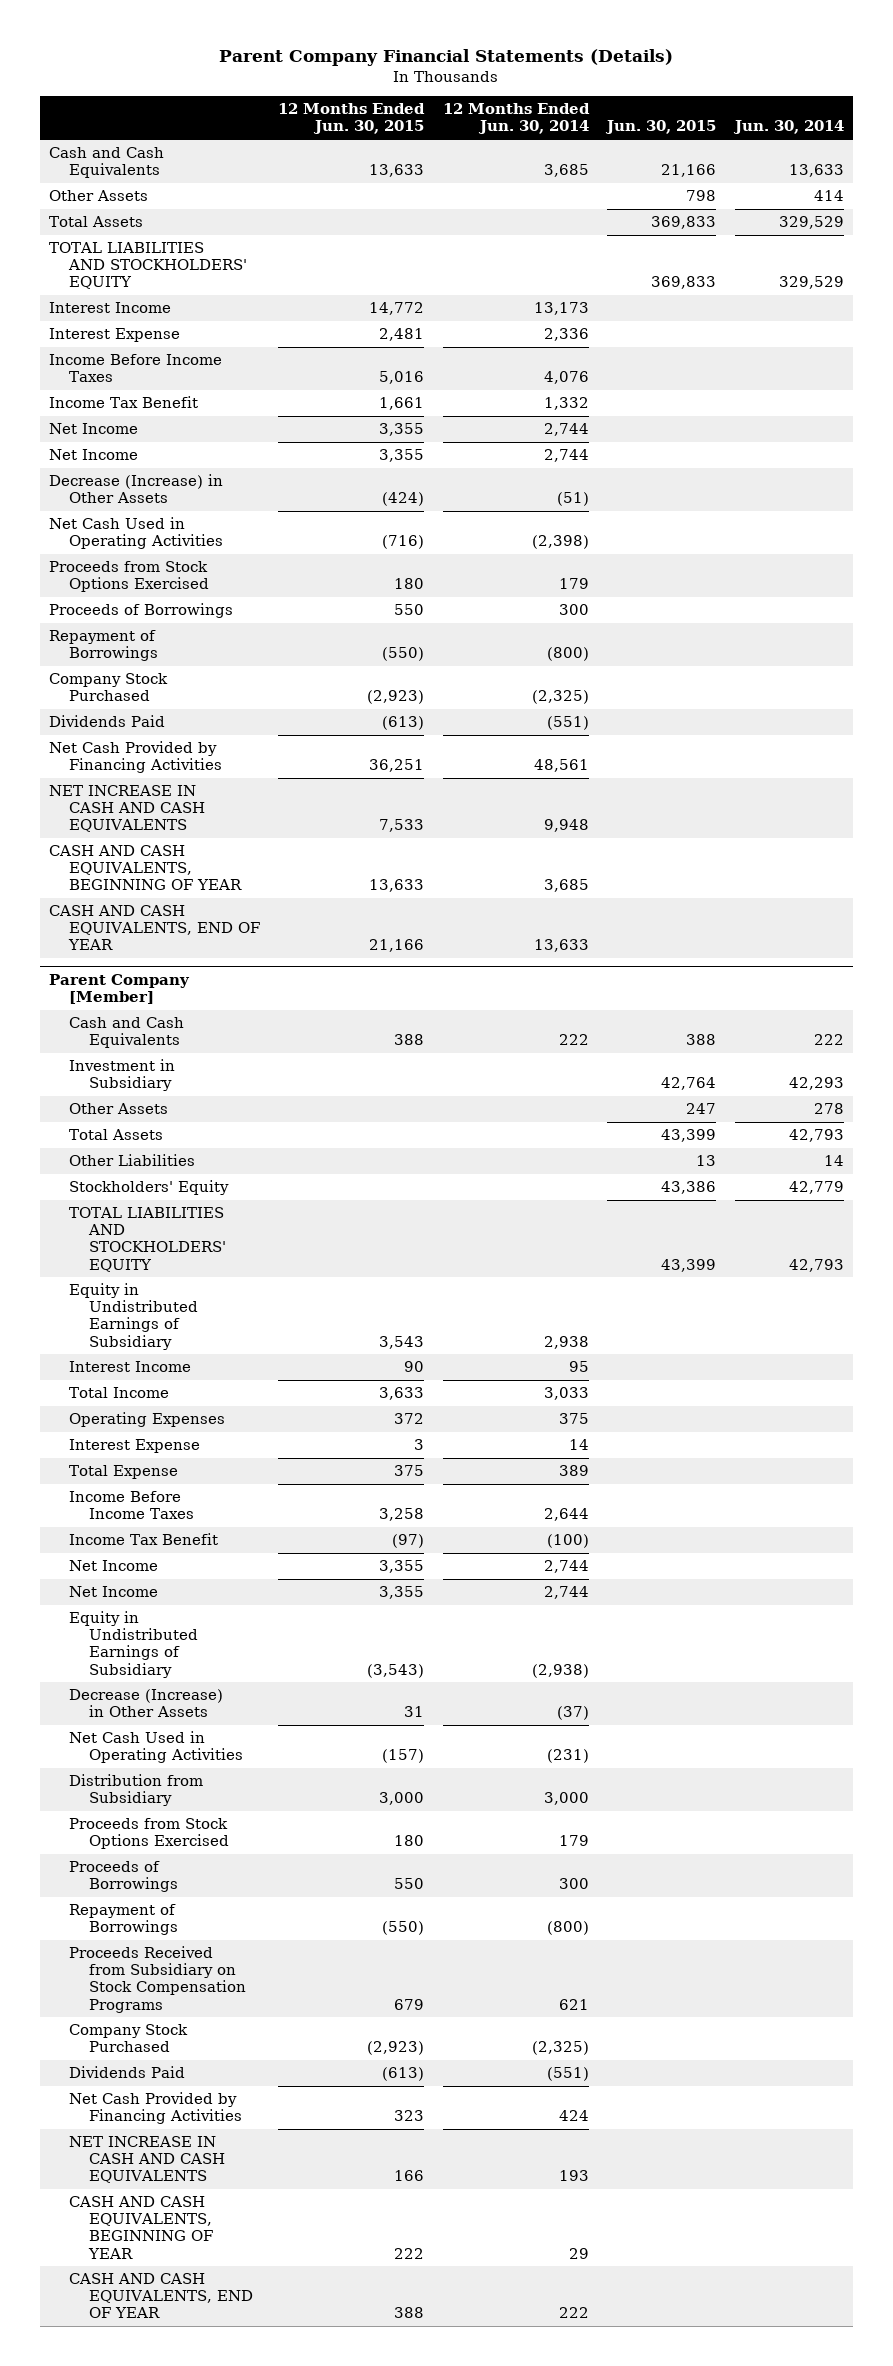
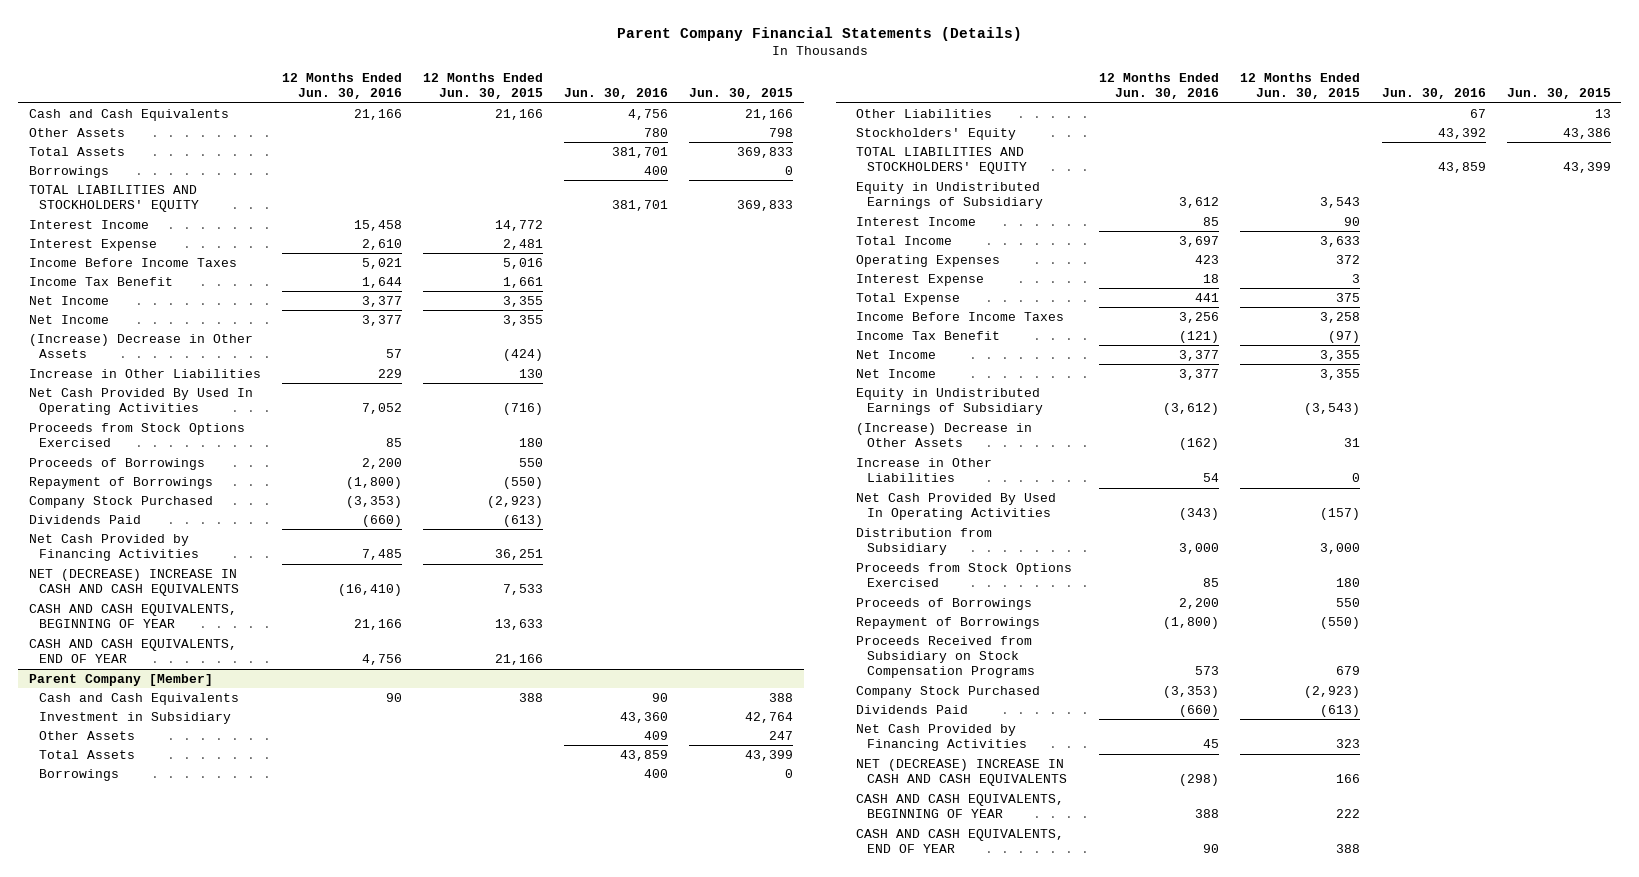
- | 12 Months Ended Jun. 30, 2015 | 12 Months Ended Jun. 30, 2014 | Jun. 30, 2015 | Jun. 30, 2014
+ | 12 Months Ended Jun. 30, 2016 | 12 Months Ended Jun. 30, 2015 | Jun. 30, 2016 | Jun. 30, 2015
- Cash and Cash Equivalents | 13,633 | 3,685 | 21,166 | 13,633
+ Cash and Cash Equivalents | 21,166 | 21,166 | 4,756 | 21,166
+ Borrowings | | | 400 | 0
- Decrease (Increase) in Other Assets | (424) | (51) | |
- Net Cash Used in Operating Activities | (716) | (2,398) | |
+ (Increase) Decrease in Other Assets | 57 | (424) | |
+ Increase in Other Liabilities | 229 | 130 | |
+ Net Cash Provided By Used In Operating Activities | 7,052 | (716) | |
- NET INCREASE IN CASH AND CASH EQUIVALENTS | 7,533 | 9,948 | |
+ NET (DECREASE) INCREASE IN CASH AND CASH EQUIVALENTS | (16,410) | 7,533 | |
@ Parent Company [Member]
+ Borrowings | | | 400 | 0
- Decrease (Increase) in Other Assets | 31 | (37) | |
- Net Cash Used in Operating Activities | (157) | (231) | |
+ (Increase) Decrease in Other Assets | (162) | 31 | |
+ Increase in Other Liabilities | 54 | 0 | |
+ Net Cash Provided By Used In Operating Activities | (343) | (157) | |
- NET INCREASE IN CASH AND CASH EQUIVALENTS | 166 | 193 | |
+ NET (DECREASE) INCREASE IN CASH AND CASH EQUIVALENTS | (298) | 166 | |

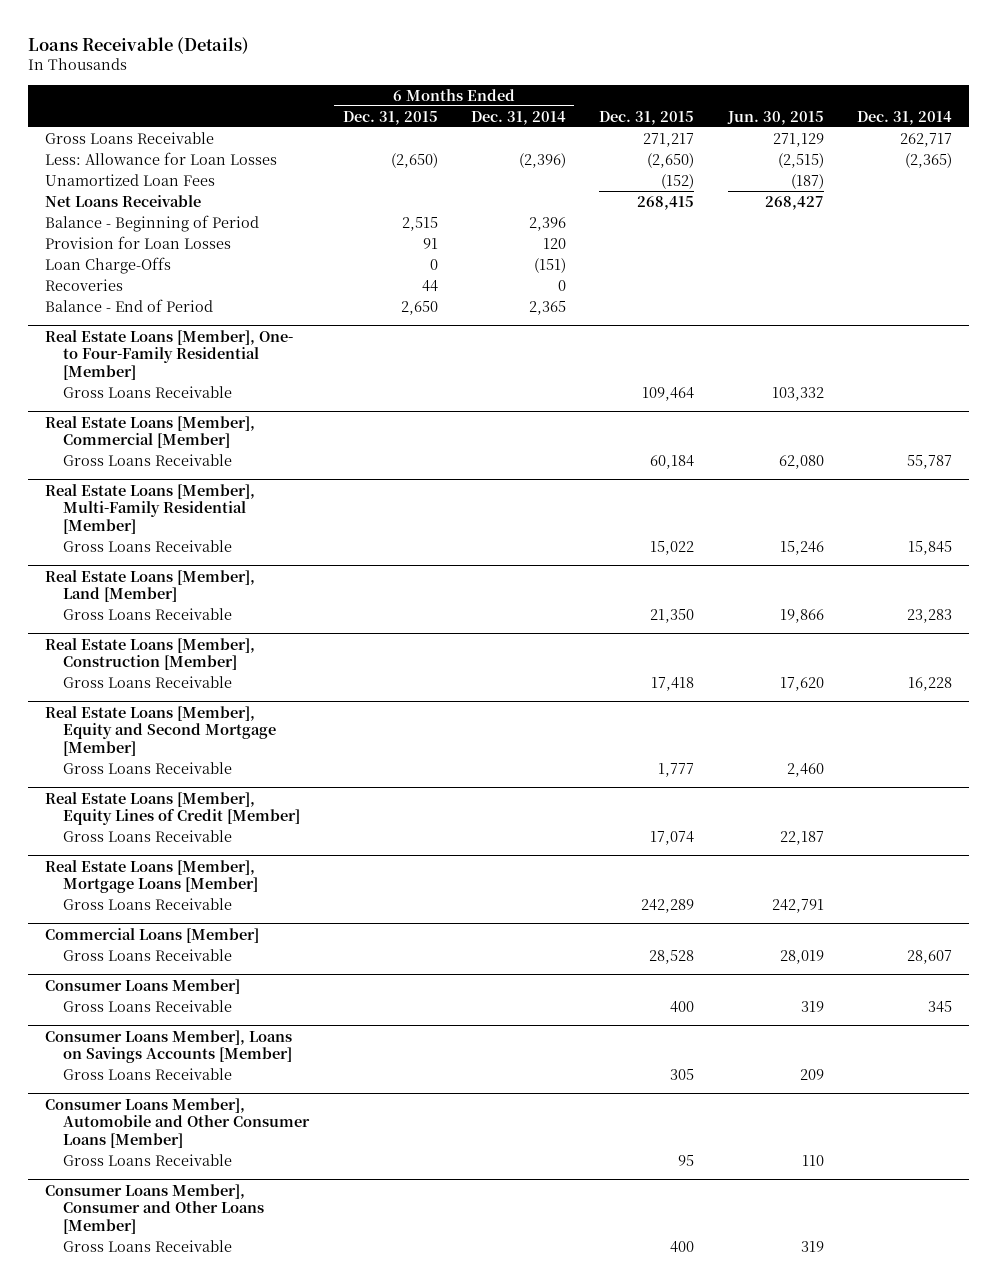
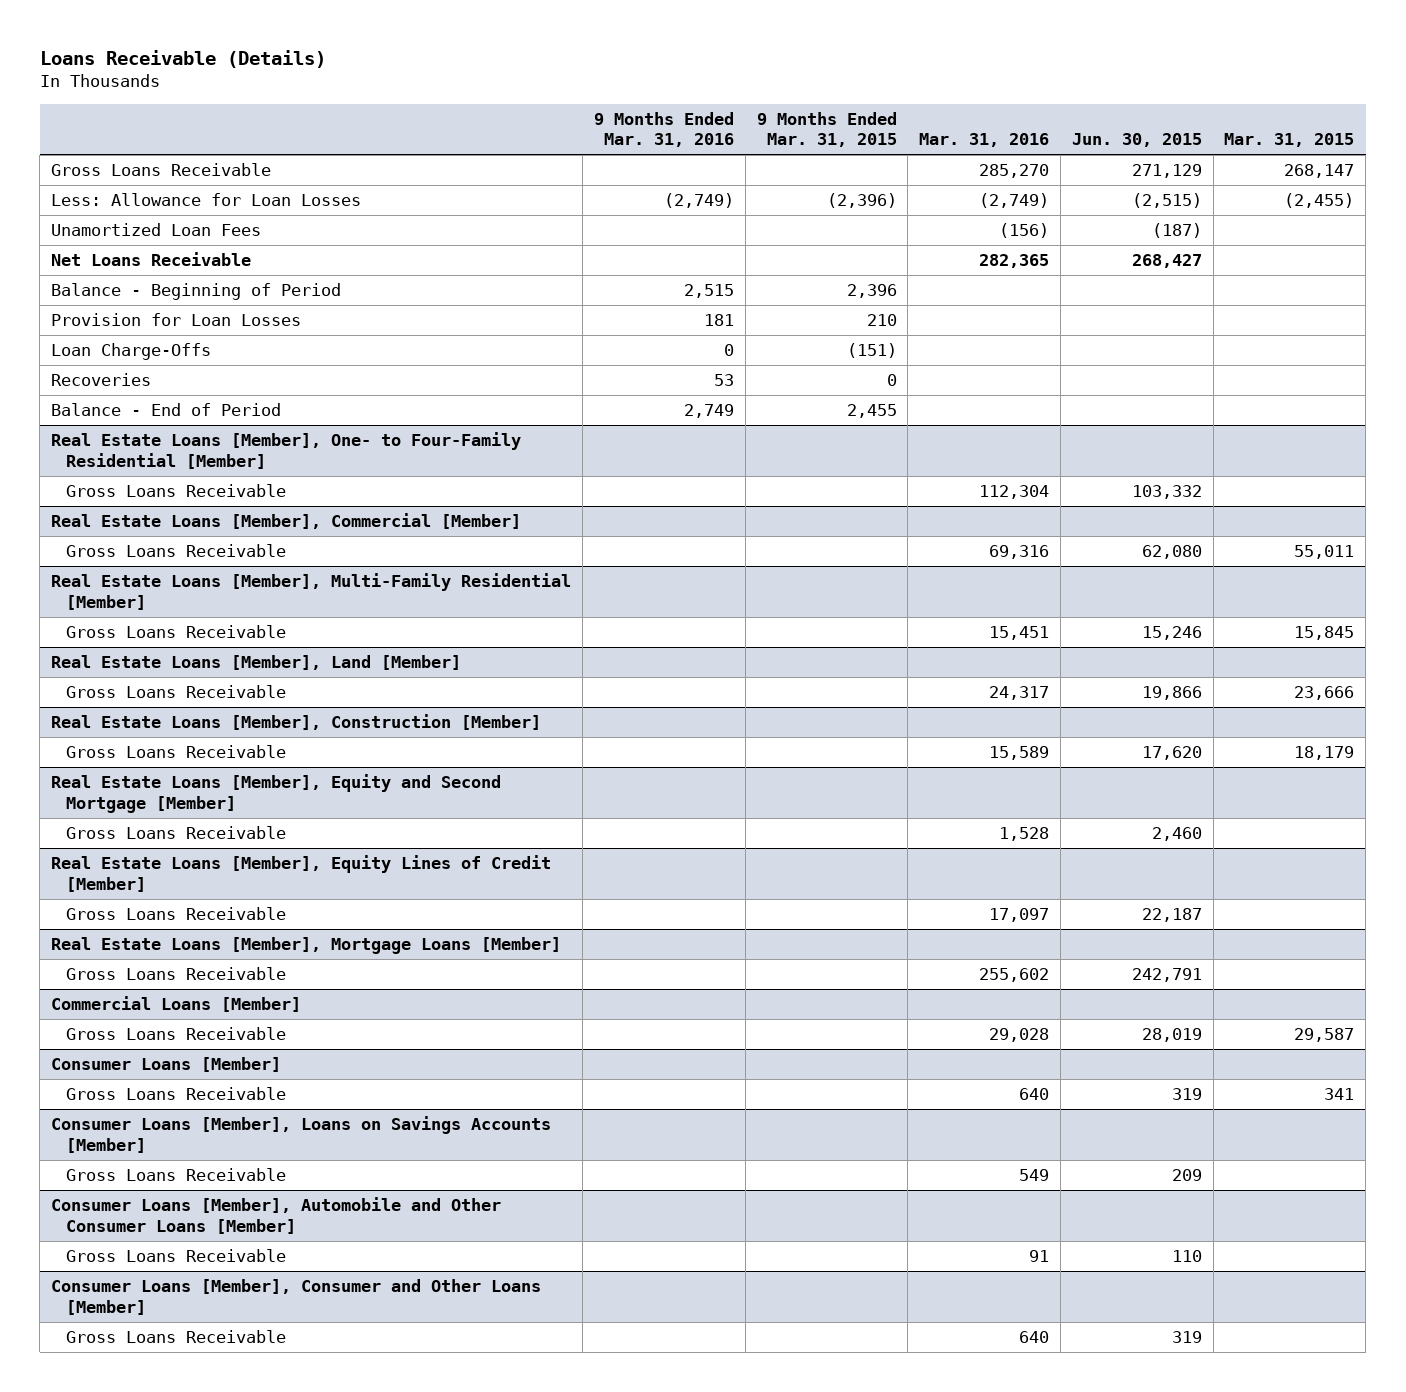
- | 6 Months Ended Dec. 31, 2015 | 6 Months Ended Dec. 31, 2014 | Dec. 31, 2015 | Jun. 30, 2015 | Dec. 31, 2014
+ | 9 Months Ended Mar. 31, 2016 | 9 Months Ended Mar. 31, 2015 | Mar. 31, 2016 | Jun. 30, 2015 | Mar. 31, 2015
- Consumer Loans Member]
+ Consumer Loans [Member]
- Consumer Loans Member], Loans on Savings Accounts [Member]
+ Consumer Loans [Member], Loans on Savings Accounts [Member]
- Consumer Loans Member], Automobile and Other Consumer Loans [Member]
+ Consumer Loans [Member], Automobile and Other Consumer Loans [Member]
- Consumer Loans Member], Consumer and Other Loans [Member]
+ Consumer Loans [Member], Consumer and Other Loans [Member]

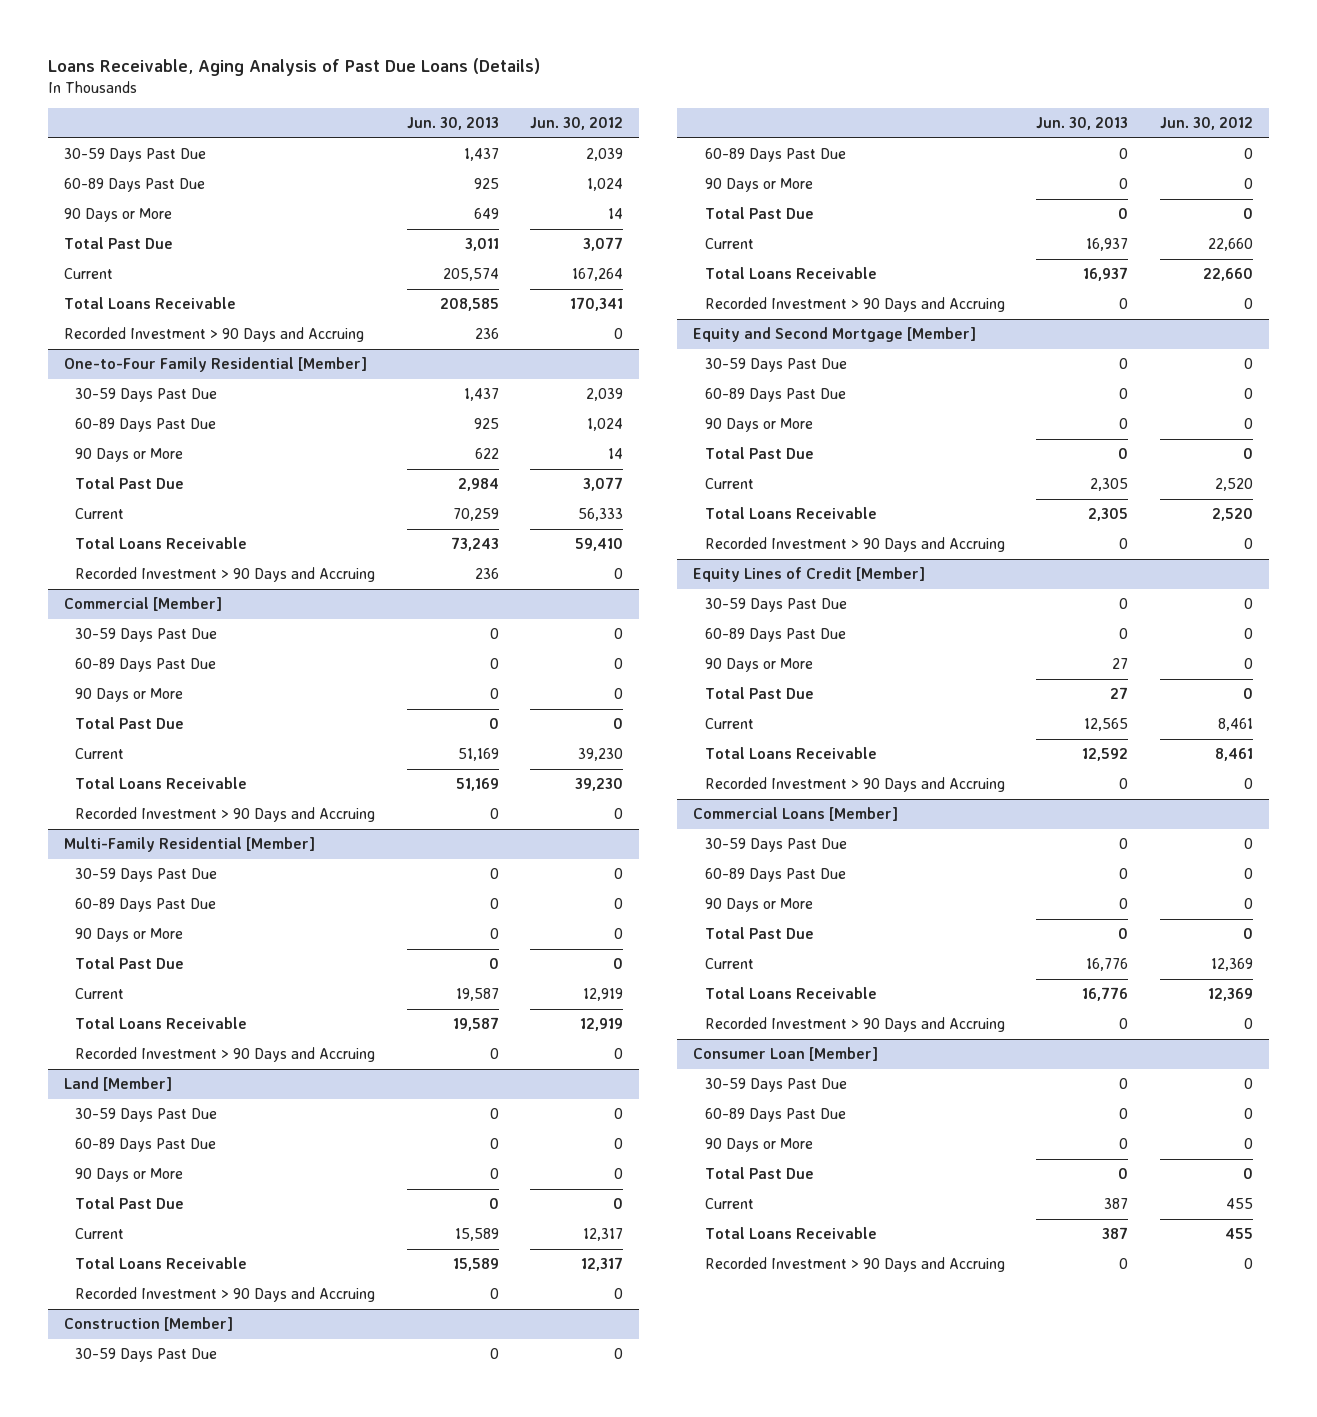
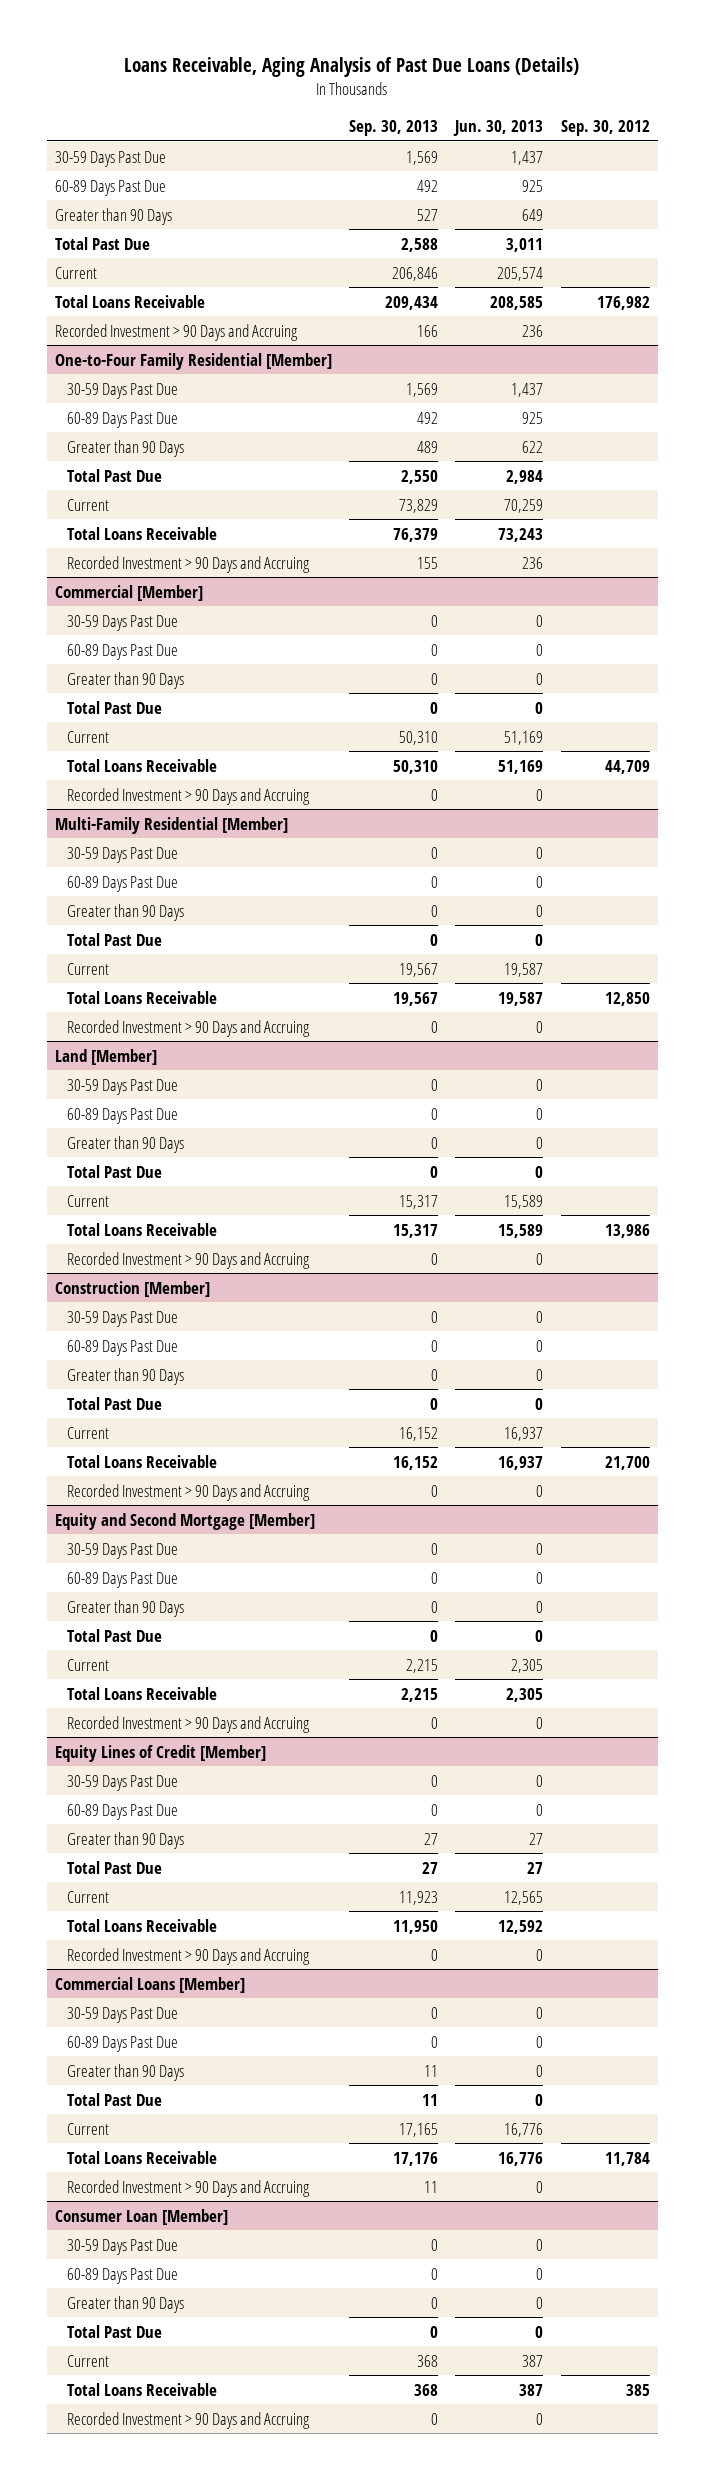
- | Jun. 30, 2013 | Jun. 30, 2012
+ | Sep. 30, 2013 | Jun. 30, 2013 | Sep. 30, 2012
- 90 Days or More | 649 | 14
+ Greater than 90 Days | 527 | 649 |
@ One-to-Four Family Residential [Member]
- 90 Days or More | 622 | 14
+ Greater than 90 Days | 489 | 622 |
@ Commercial [Member]
- 90 Days or More | 0 | 0
+ Greater than 90 Days | 0 | 0 |
@ Multi-Family Residential [Member]
- 90 Days or More | 0 | 0
+ Greater than 90 Days | 0 | 0 |
@ Land [Member]
- 90 Days or More | 0 | 0
+ Greater than 90 Days | 0 | 0 |
@ Construction [Member]
- 90 Days or More | 0 | 0
+ Greater than 90 Days | 0 | 0 |
@ Equity and Second Mortgage [Member]
- 90 Days or More | 0 | 0
+ Greater than 90 Days | 0 | 0 |
@ Equity Lines of Credit [Member]
- 90 Days or More | 27 | 0
+ Greater than 90 Days | 27 | 27 |
@ Commercial Loans [Member]
- 90 Days or More | 0 | 0
+ Greater than 90 Days | 11 | 0 |
@ Consumer Loan [Member]
- 90 Days or More | 0 | 0
+ Greater than 90 Days | 0 | 0 |

